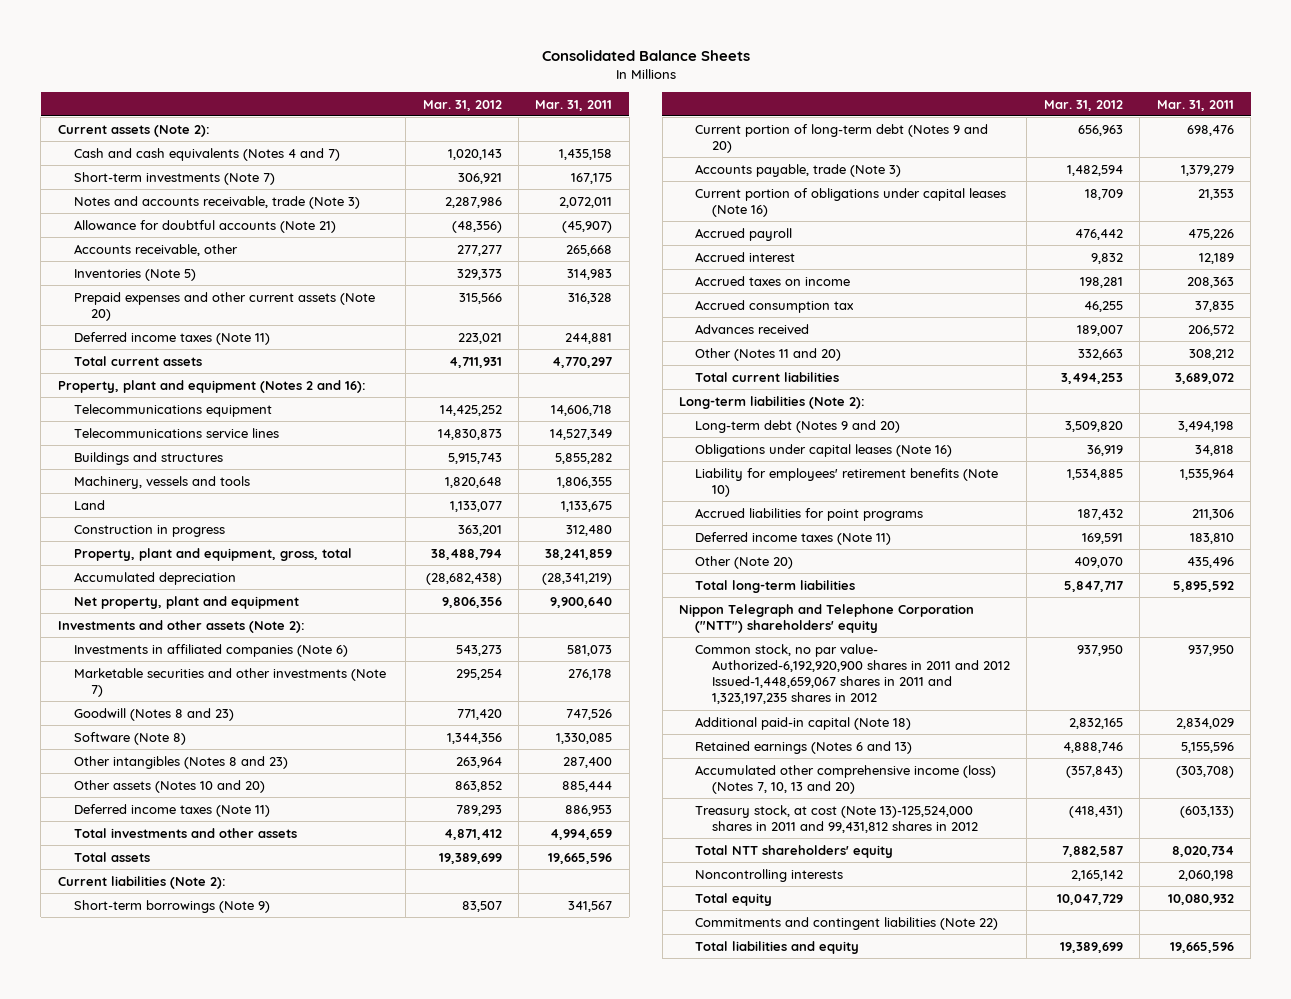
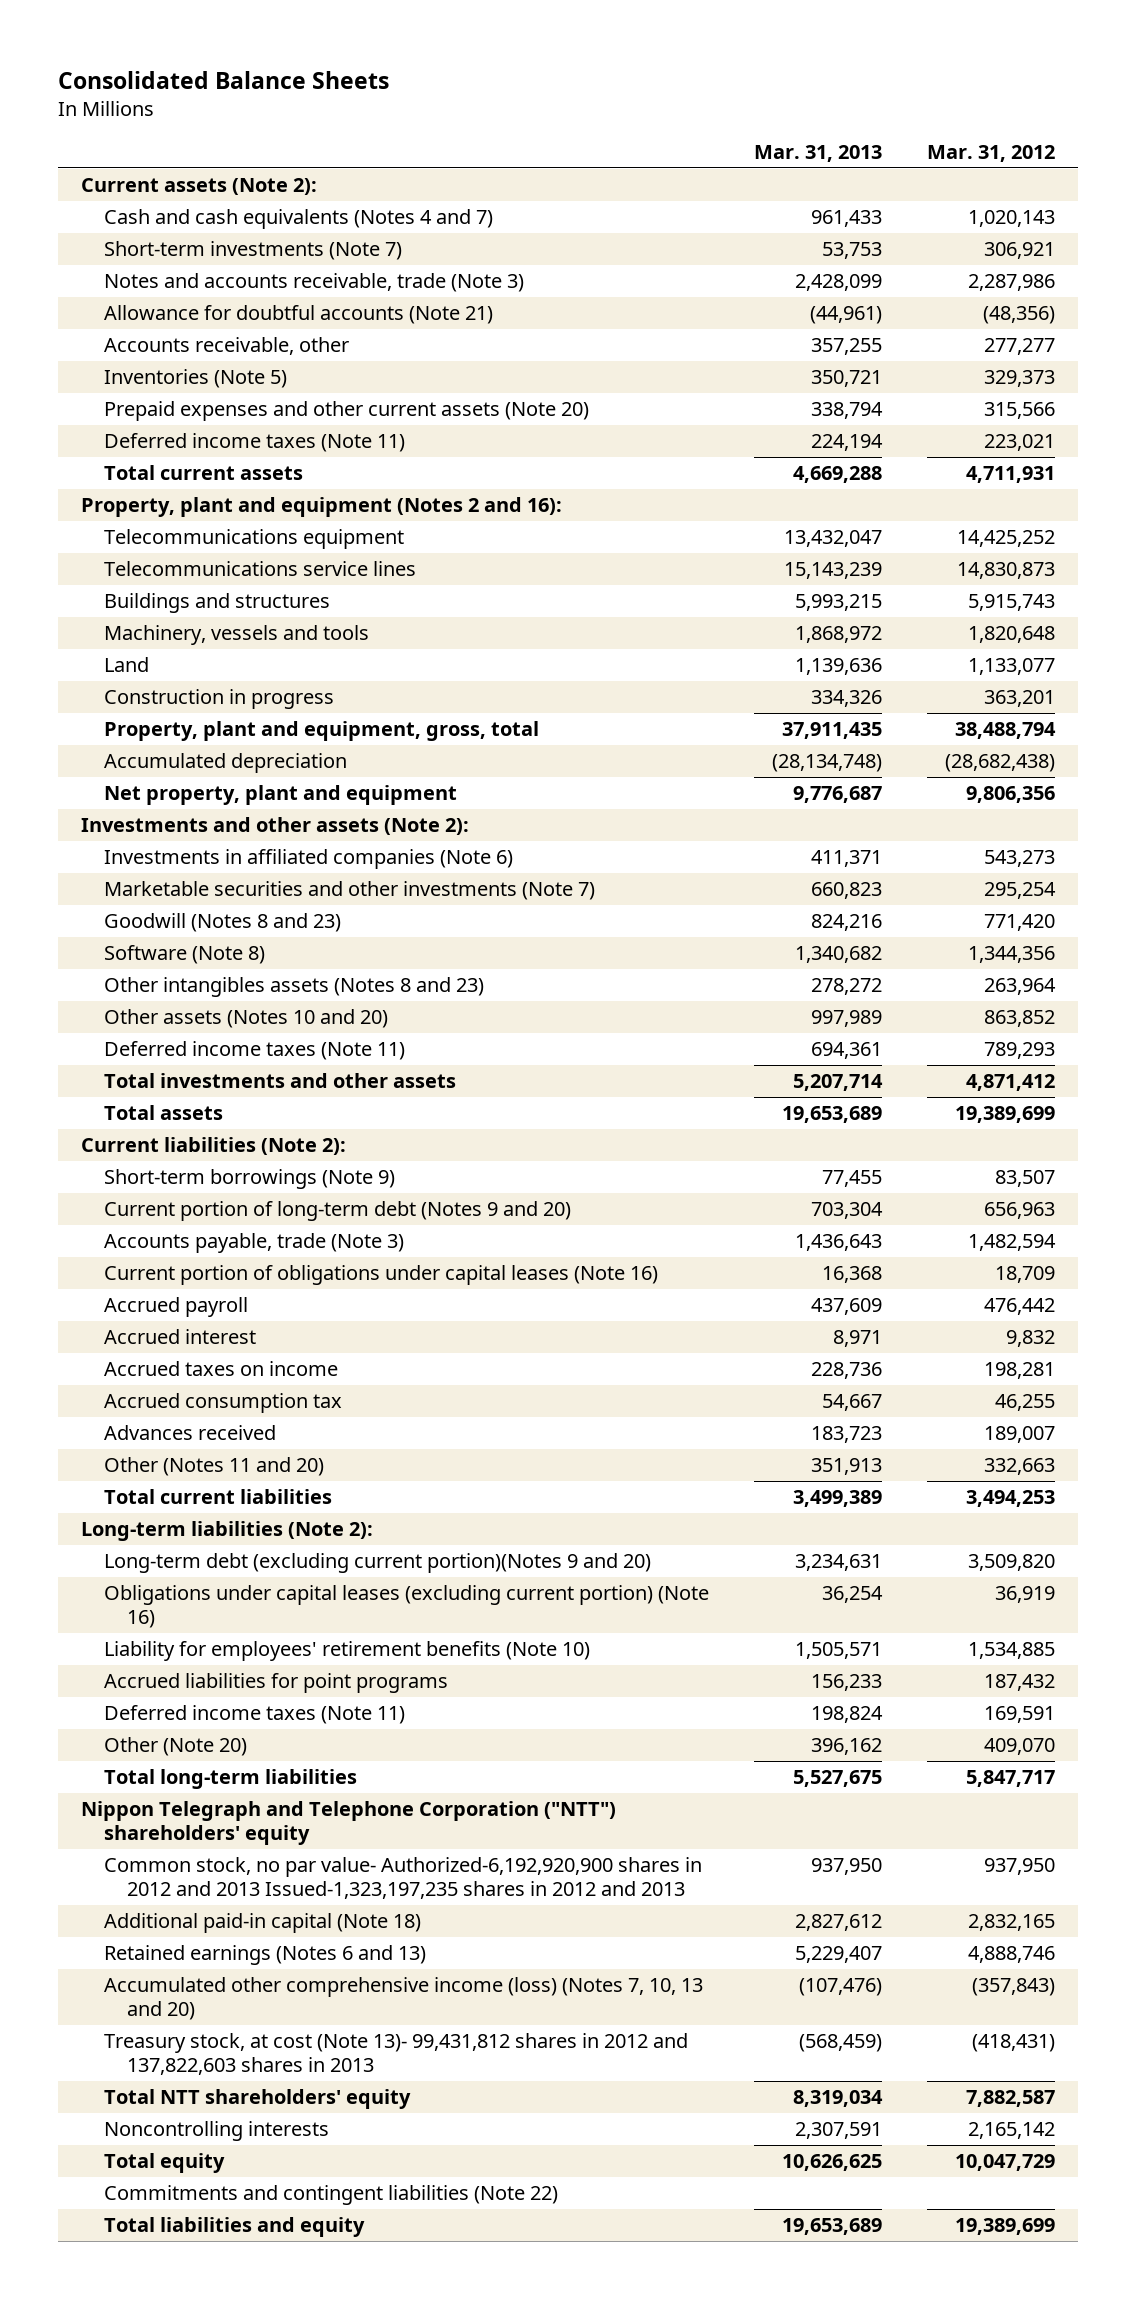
- | Mar. 31, 2012 | Mar. 31, 2011
+ | Mar. 31, 2013 | Mar. 31, 2012
- Other intangibles (Notes 8 and 23) | 263,964 | 287,400
+ Other intangibles assets (Notes 8 and 23) | 278,272 | 263,964
- Long-term debt (Notes 9 and 20) | 3,509,820 | 3,494,198
- Obligations under capital leases (Note 16) | 36,919 | 34,818
+ Long-term debt (excluding current portion)(Notes 9 and 20) | 3,234,631 | 3,509,820
+ Obligations under capital leases (excluding current portion) (Note 16) | 36,254 | 36,919
- Common stock, no par value- Authorized-6,192,920,900 shares in 2011 and 2012 Issued-1,448,659,067 shares in 2011 and 1,323,197,235 shares in 2012 | 937,950 | 937,950
+ Common stock, no par value- Authorized-6,192,920,900 shares in 2012 and 2013 Issued-1,323,197,235 shares in 2012 and 2013 | 937,950 | 937,950
- Treasury stock, at cost (Note 13)-125,524,000 shares in 2011 and 99,431,812 shares in 2012 | (418,431) | (603,133)
+ Treasury stock, at cost (Note 13)- 99,431,812 shares in 2012 and 137,822,603 shares in 2013 | (568,459) | (418,431)

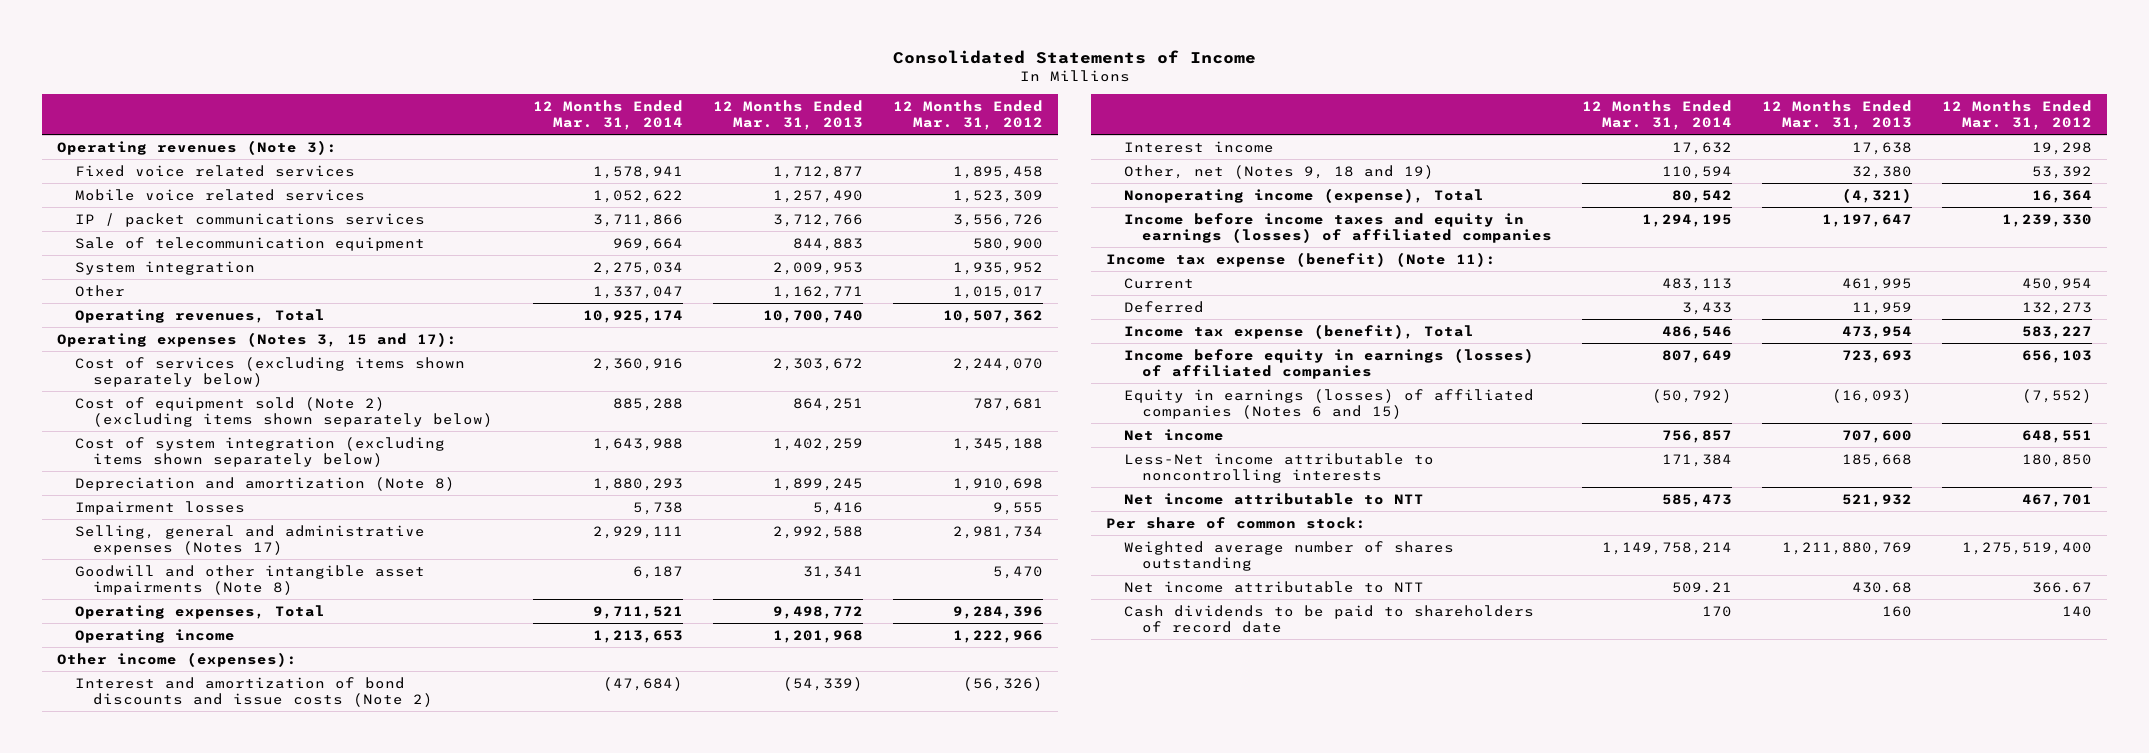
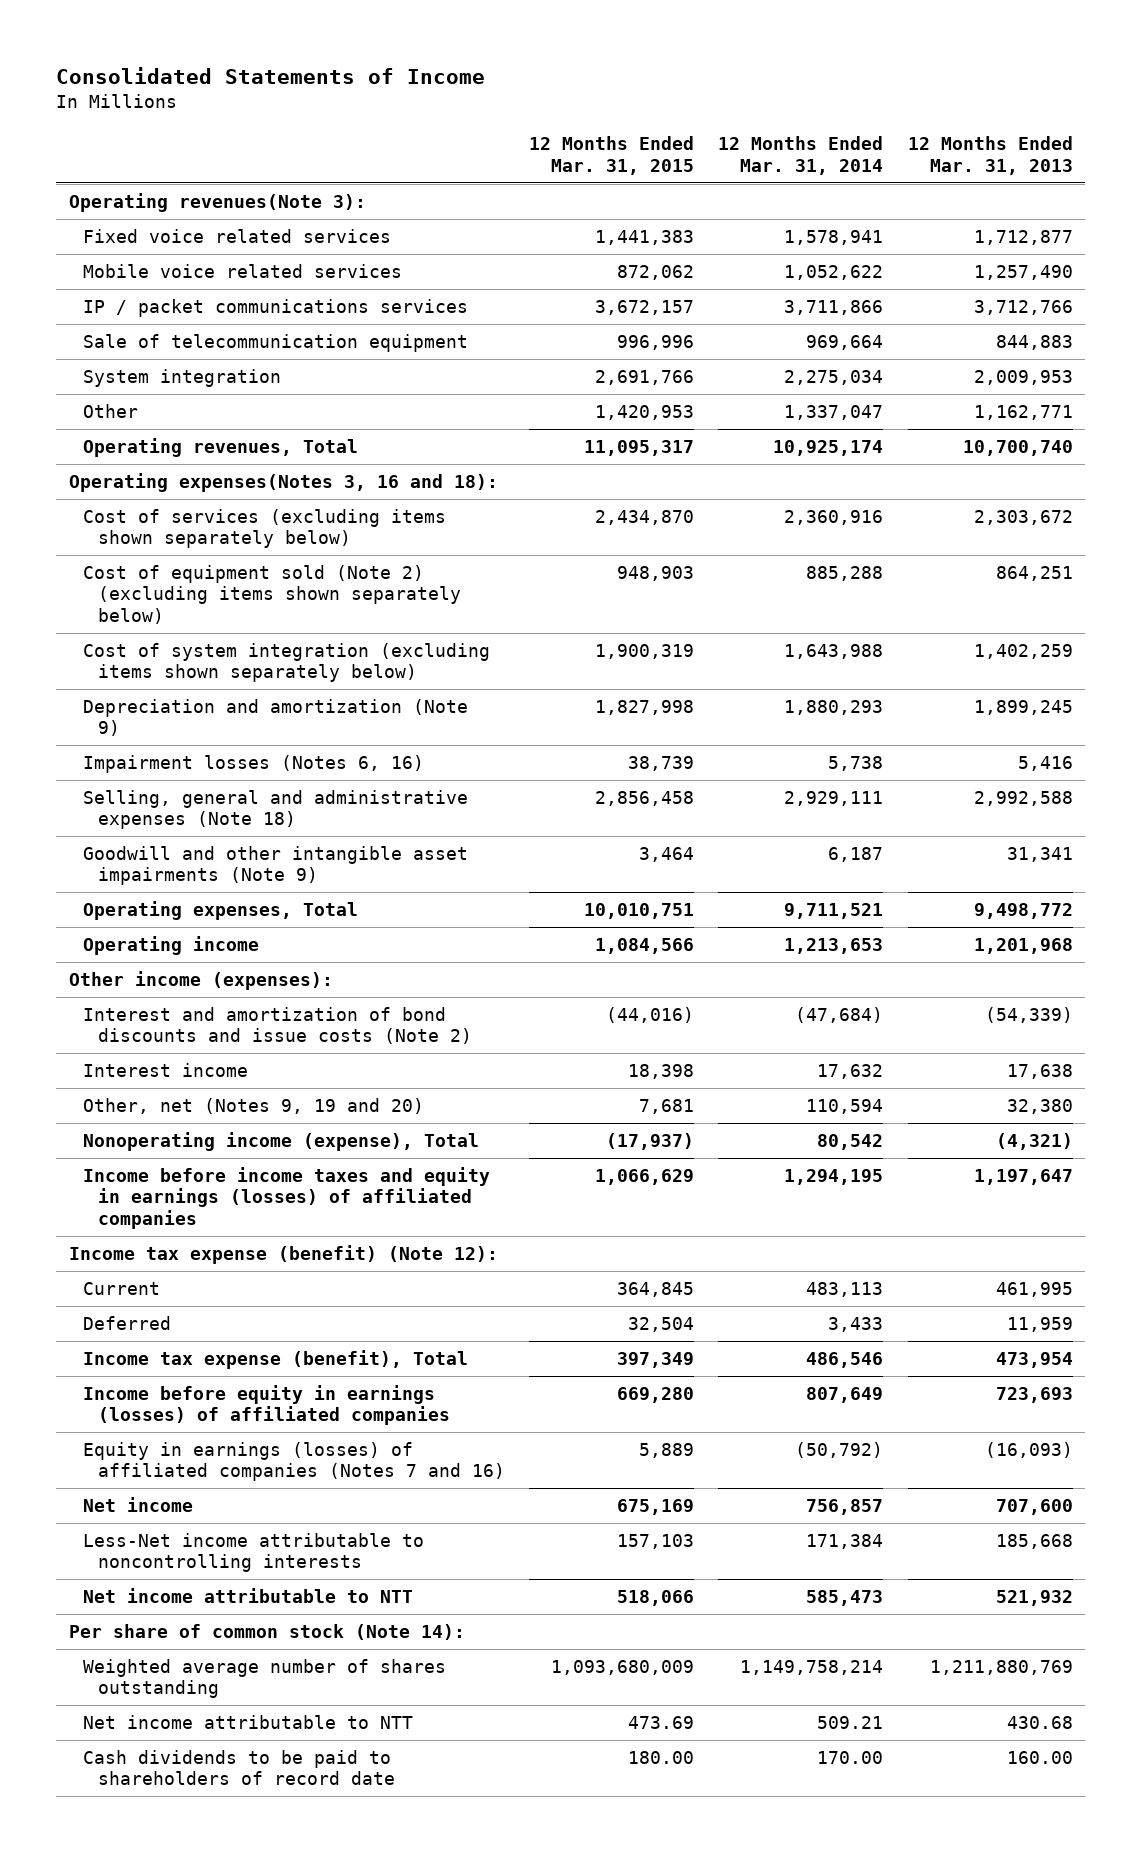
- | 12 Months Ended Mar. 31, 2014 | 12 Months Ended Mar. 31, 2013 | 12 Months Ended Mar. 31, 2012
+ | 12 Months Ended Mar. 31, 2015 | 12 Months Ended Mar. 31, 2014 | 12 Months Ended Mar. 31, 2013
- Operating revenues (Note 3):
+ Operating revenues(Note 3):
- Operating expenses (Notes 3, 15 and 17):
+ Operating expenses(Notes 3, 16 and 18):
- Depreciation and amortization (Note 8) | 1,880,293 | 1,899,245 | 1,910,698
- Impairment losses | 5,738 | 5,416 | 9,555
- Selling, general and administrative expenses (Notes 17) | 2,929,111 | 2,992,588 | 2,981,734
- Goodwill and other intangible asset impairments (Note 8) | 6,187 | 31,341 | 5,470
+ Depreciation and amortization (Note 9) | 1,827,998 | 1,880,293 | 1,899,245
+ Impairment losses (Notes 6, 16) | 38,739 | 5,738 | 5,416
+ Selling, general and administrative expenses (Note 18) | 2,856,458 | 2,929,111 | 2,992,588
+ Goodwill and other intangible asset impairments (Note 9) | 3,464 | 6,187 | 31,341
- Other, net (Notes 9, 18 and 19) | 110,594 | 32,380 | 53,392
+ Other, net (Notes 9, 19 and 20) | 7,681 | 110,594 | 32,380
- Income tax expense (benefit) (Note 11):
+ Income tax expense (benefit) (Note 12):
- Equity in earnings (losses) of affiliated companies (Notes 6 and 15) | (50,792) | (16,093) | (7,552)
+ Equity in earnings (losses) of affiliated companies (Notes 7 and 16) | 5,889 | (50,792) | (16,093)
- Per share of common stock:
+ Per share of common stock (Note 14):
- Cash dividends to be paid to shareholders of record date | 170 | 160 | 140
+ Cash dividends to be paid to shareholders of record date | 180.00 | 170.00 | 160.00

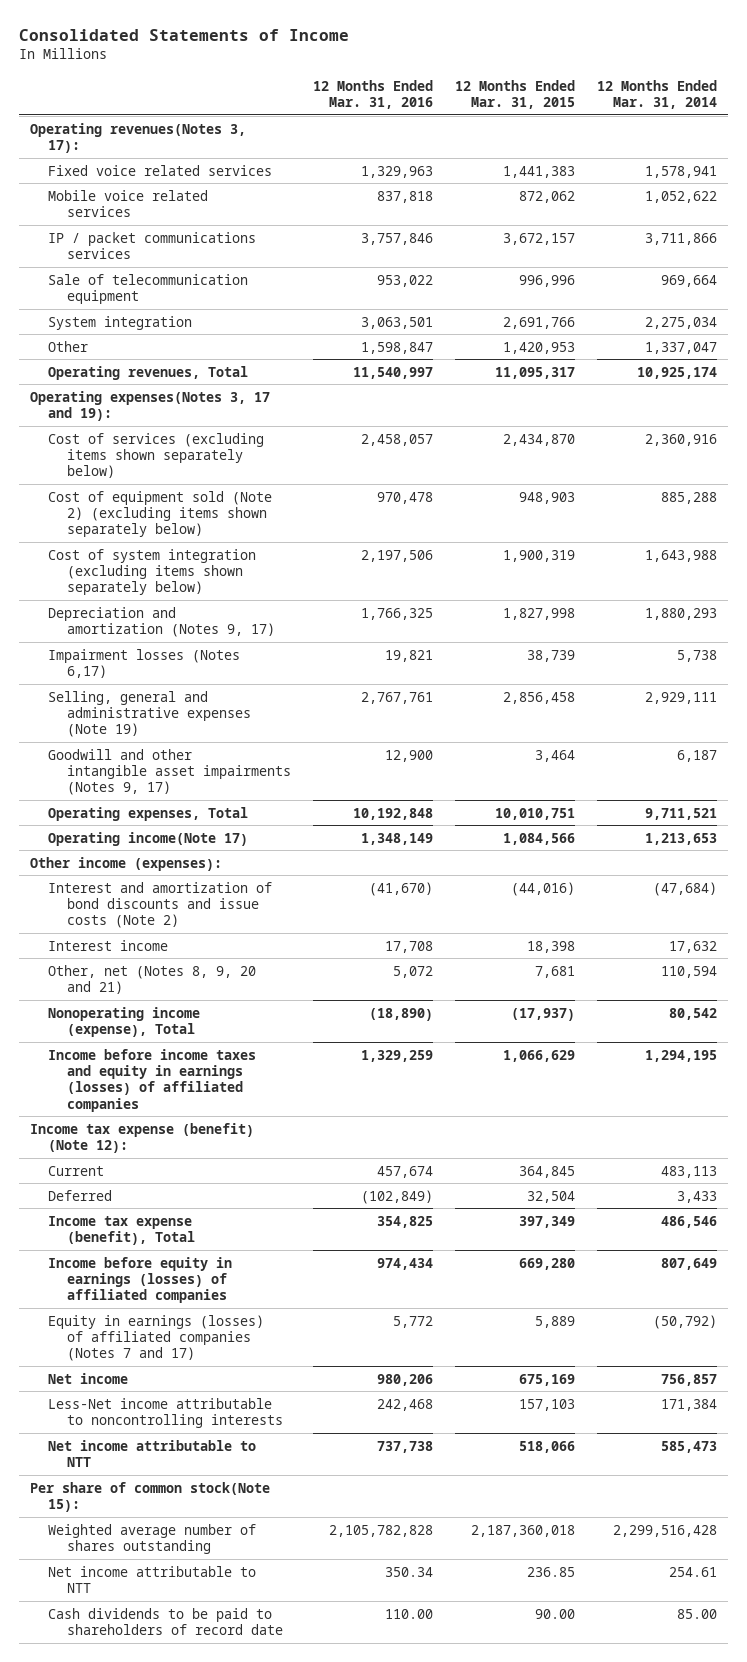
- | 12 Months Ended Mar. 31, 2015 | 12 Months Ended Mar. 31, 2014 | 12 Months Ended Mar. 31, 2013
+ | 12 Months Ended Mar. 31, 2016 | 12 Months Ended Mar. 31, 2015 | 12 Months Ended Mar. 31, 2014
- Operating revenues(Note 3):
+ Operating revenues(Notes 3, 17):
- Operating expenses(Notes 3, 16 and 18):
+ Operating expenses(Notes 3, 17 and 19):
- Depreciation and amortization (Note 9) | 1,827,998 | 1,880,293 | 1,899,245
- Impairment losses (Notes 6, 16) | 38,739 | 5,738 | 5,416
- Selling, general and administrative expenses (Note 18) | 2,856,458 | 2,929,111 | 2,992,588
- Goodwill and other intangible asset impairments (Note 9) | 3,464 | 6,187 | 31,341
+ Depreciation and amortization (Notes 9, 17) | 1,766,325 | 1,827,998 | 1,880,293
+ Impairment losses (Notes 6,17) | 19,821 | 38,739 | 5,738
+ Selling, general and administrative expenses (Note 19) | 2,767,761 | 2,856,458 | 2,929,111
+ Goodwill and other intangible asset impairments (Notes 9, 17) | 12,900 | 3,464 | 6,187
- Operating income | 1,084,566 | 1,213,653 | 1,201,968
+ Operating income(Note 17) | 1,348,149 | 1,084,566 | 1,213,653
- Other, net (Notes 9, 19 and 20) | 7,681 | 110,594 | 32,380
+ Other, net (Notes 8, 9, 20 and 21) | 5,072 | 7,681 | 110,594
- Equity in earnings (losses) of affiliated companies (Notes 7 and 16) | 5,889 | (50,792) | (16,093)
+ Equity in earnings (losses) of affiliated companies (Notes 7 and 17) | 5,772 | 5,889 | (50,792)
- Per share of common stock (Note 14):
- Weighted average number of shares outstanding | 1,093,680,009 | 1,149,758,214 | 1,211,880,769
- Net income attributable to NTT | 473.69 | 509.21 | 430.68
- Cash dividends to be paid to shareholders of record date | 180.00 | 170.00 | 160.00
+ Per share of common stock(Note 15):
+ Weighted average number of shares outstanding | 2,105,782,828 | 2,187,360,018 | 2,299,516,428
+ Net income attributable to NTT | 350.34 | 236.85 | 254.61
+ Cash dividends to be paid to shareholders of record date | 110.00 | 90.00 | 85.00

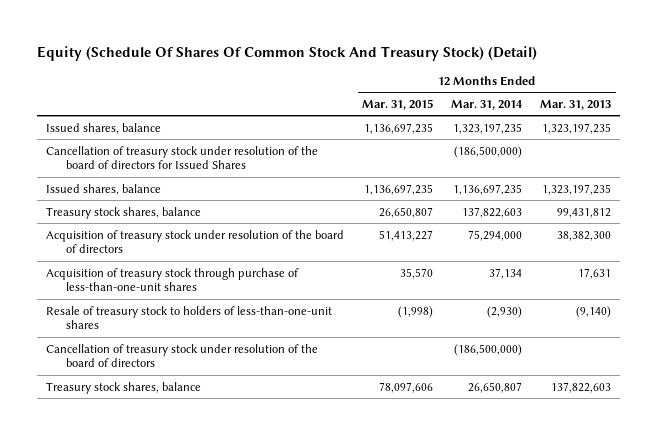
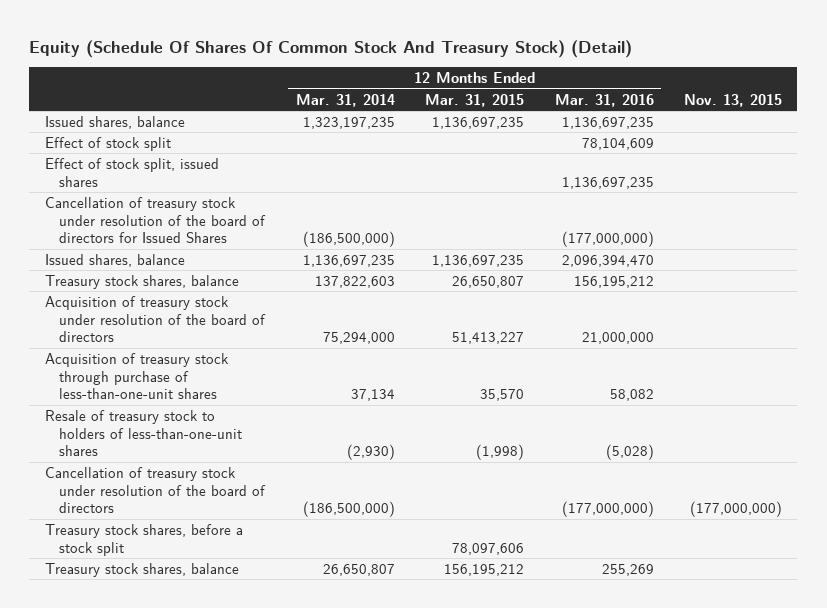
- | 12 Months Ended Mar. 31, 2015 | 12 Months Ended Mar. 31, 2014 | 12 Months Ended Mar. 31, 2013
+ | 12 Months Ended Mar. 31, 2014 | 12 Months Ended Mar. 31, 2015 | 12 Months Ended Mar. 31, 2016 | Nov. 13, 2015
+ Effect of stock split | | | 78,104,609 |
+ Effect of stock split, issued shares | | | 1,136,697,235 |
- Treasury stock shares, balance | 78,097,606 | 26,650,807 | 137,822,603
+ Treasury stock shares, before a stock split | | 78,097,606 | |
+ Treasury stock shares, balance | 26,650,807 | 156,195,212 | 255,269 |

